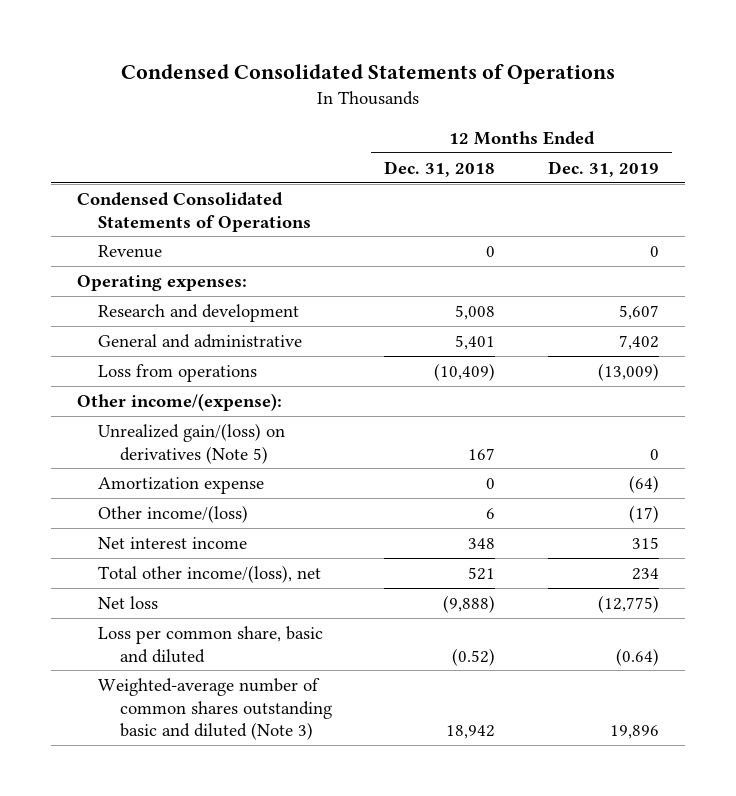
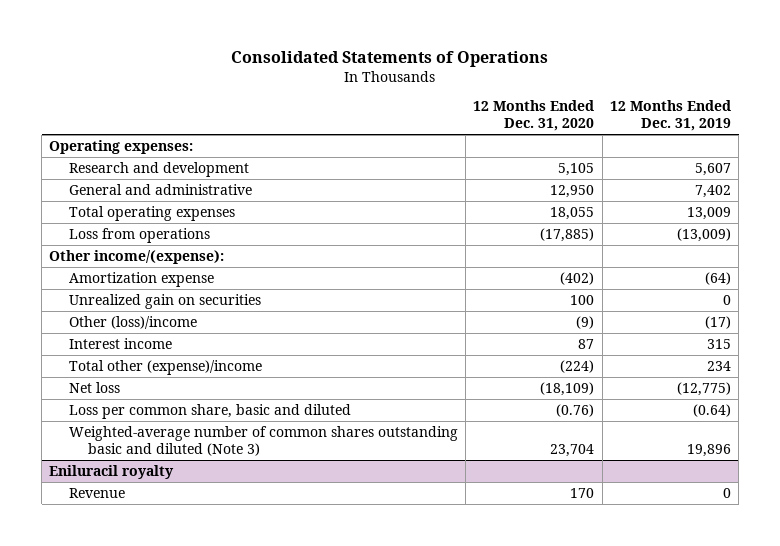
- Condensed Consolidated Statements of Operations
+ Consolidated Statements of Operations
- | 12 Months Ended Dec. 31, 2018 | 12 Months Ended Dec. 31, 2019
+ | 12 Months Ended Dec. 31, 2020 | 12 Months Ended Dec. 31, 2019
- Condensed Consolidated Statements of Operations
- Revenue | 0 | 0
+ Total operating expenses | 18,055 | 13,009
- Unrealized gain/(loss) on derivatives (Note 5) | 167 | 0
- Other income/(loss) | 6 | (17)
- Net interest income | 348 | 315
- Total other income/(loss), net | 521 | 234
+ Unrealized gain on securities | 100 | 0
+ Other (loss)/income | (9) | (17)
+ Interest income | 87 | 315
+ Total other (expense)/income | (224) | 234
+ Eniluracil royalty
+ Revenue | 170 | 0

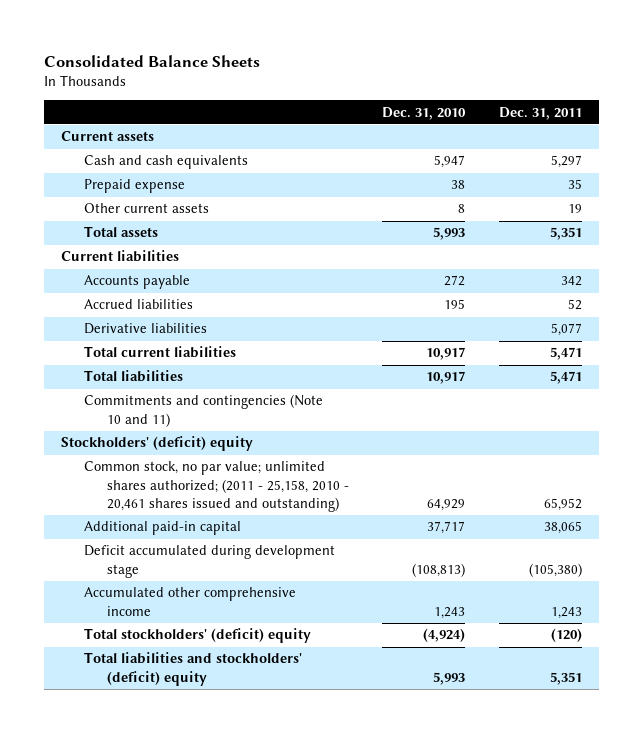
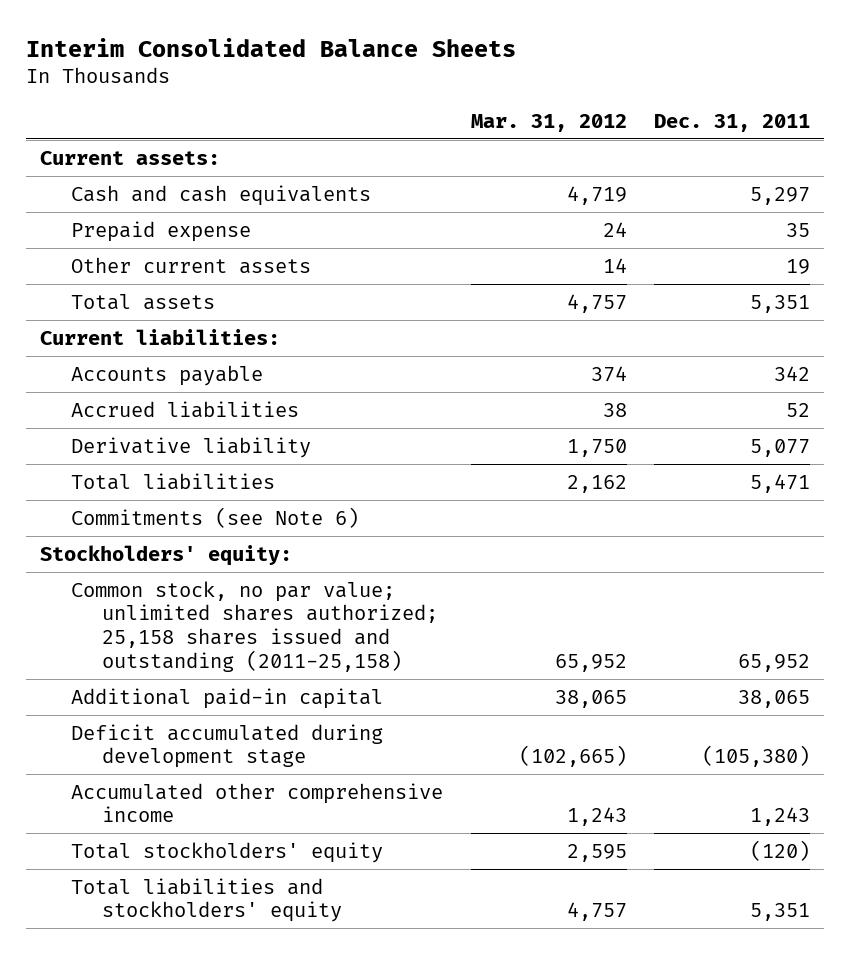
- Consolidated Balance Sheets
+ Interim Consolidated Balance Sheets
- | Dec. 31, 2010 | Dec. 31, 2011
+ | Mar. 31, 2012 | Dec. 31, 2011
- Current assets
+ Current assets:
- Current liabilities
+ Current liabilities:
- Derivative liabilities | | 5,077
- Total current liabilities | 10,917 | 5,471
+ Derivative liability | 1,750 | 5,077
- Commitments and contingencies (Note 10 and 11)
- Stockholders' (deficit) equity
- Common stock, no par value; unlimited shares authorized; (2011 - 25,158, 2010 - 20,461 shares issued and outstanding) | 64,929 | 65,952
+ Commitments (see Note 6)
+ Stockholders' equity:
+ Common stock, no par value; unlimited shares authorized; 25,158 shares issued and outstanding (2011-25,158) | 65,952 | 65,952
- Total stockholders' (deficit) equity | (4,924) | (120)
- Total liabilities and stockholders' (deficit) equity | 5,993 | 5,351
+ Total stockholders' equity | 2,595 | (120)
+ Total liabilities and stockholders' equity | 4,757 | 5,351

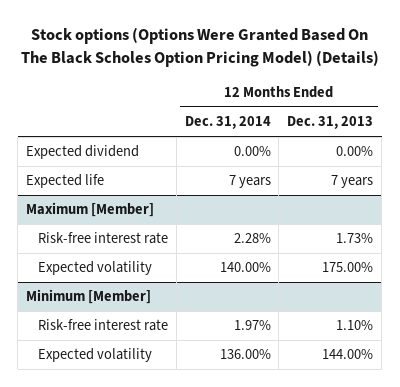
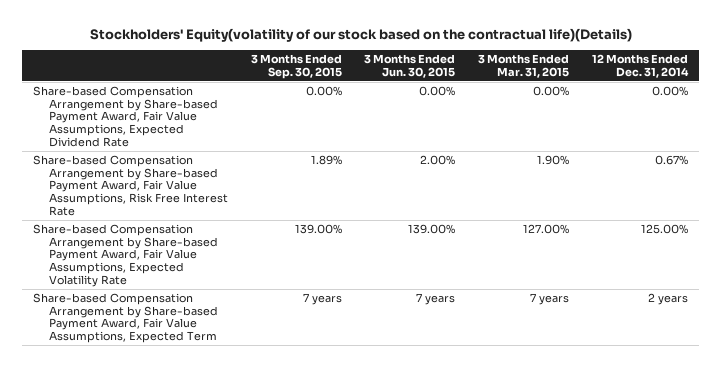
- Stock options (Options Were Granted Based On The Black Scholes Option Pricing Model) (Details)
+ Stockholders' Equity(volatility of our stock based on the contractual life)(Details)
- | 12 Months Ended Dec. 31, 2014 | 12 Months Ended Dec. 31, 2013
+ | 3 Months Ended Sep. 30, 2015 | 3 Months Ended Jun. 30, 2015 | 3 Months Ended Mar. 31, 2015 | 12 Months Ended Dec. 31, 2014
- Expected dividend | 0.00% | 0.00%
- Expected life | 7 years | 7 years
- Maximum [Member]
- Risk-free interest rate | 2.28% | 1.73%
- Expected volatility | 140.00% | 175.00%
- Minimum [Member]
- Risk-free interest rate | 1.97% | 1.10%
- Expected volatility | 136.00% | 144.00%
+ Share-based Compensation Arrangement by Share-based Payment Award, Fair Value Assumptions, Expected Dividend Rate | 0.00% | 0.00% | 0.00% | 0.00%
+ Share-based Compensation Arrangement by Share-based Payment Award, Fair Value Assumptions, Risk Free Interest Rate | 1.89% | 2.00% | 1.90% | 0.67%
+ Share-based Compensation Arrangement by Share-based Payment Award, Fair Value Assumptions, Expected Volatility Rate | 139.00% | 139.00% | 127.00% | 125.00%
+ Share-based Compensation Arrangement by Share-based Payment Award, Fair Value Assumptions, Expected Term | 7 years | 7 years | 7 years | 2 years

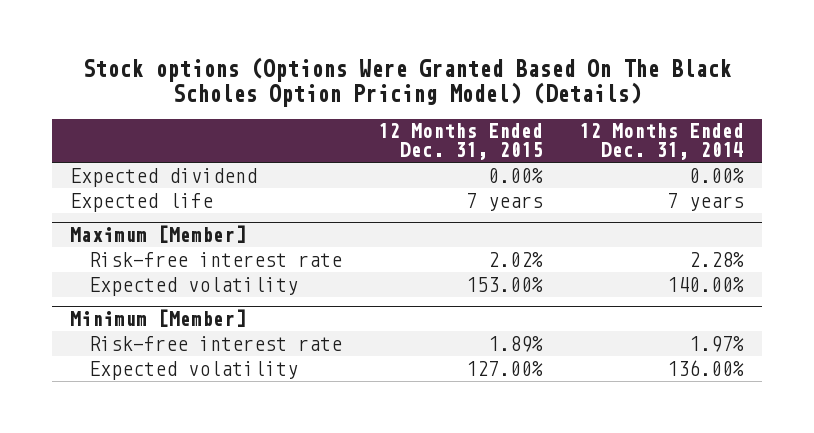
- Stockholders' Equity(volatility of our stock based on the contractual life)(Details)
+ Stock options (Options Were Granted Based On The Black Scholes Option Pricing Model) (Details)
- | 3 Months Ended Sep. 30, 2015 | 3 Months Ended Jun. 30, 2015 | 3 Months Ended Mar. 31, 2015 | 12 Months Ended Dec. 31, 2014
+ | 12 Months Ended Dec. 31, 2015 | 12 Months Ended Dec. 31, 2014
- Share-based Compensation Arrangement by Share-based Payment Award, Fair Value Assumptions, Expected Dividend Rate | 0.00% | 0.00% | 0.00% | 0.00%
- Share-based Compensation Arrangement by Share-based Payment Award, Fair Value Assumptions, Risk Free Interest Rate | 1.89% | 2.00% | 1.90% | 0.67%
- Share-based Compensation Arrangement by Share-based Payment Award, Fair Value Assumptions, Expected Volatility Rate | 139.00% | 139.00% | 127.00% | 125.00%
- Share-based Compensation Arrangement by Share-based Payment Award, Fair Value Assumptions, Expected Term | 7 years | 7 years | 7 years | 2 years
+ Expected dividend | 0.00% | 0.00%
+ Expected life | 7 years | 7 years
+ Maximum [Member]
+ Risk-free interest rate | 2.02% | 2.28%
+ Expected volatility | 153.00% | 140.00%
+ Minimum [Member]
+ Risk-free interest rate | 1.89% | 1.97%
+ Expected volatility | 127.00% | 136.00%

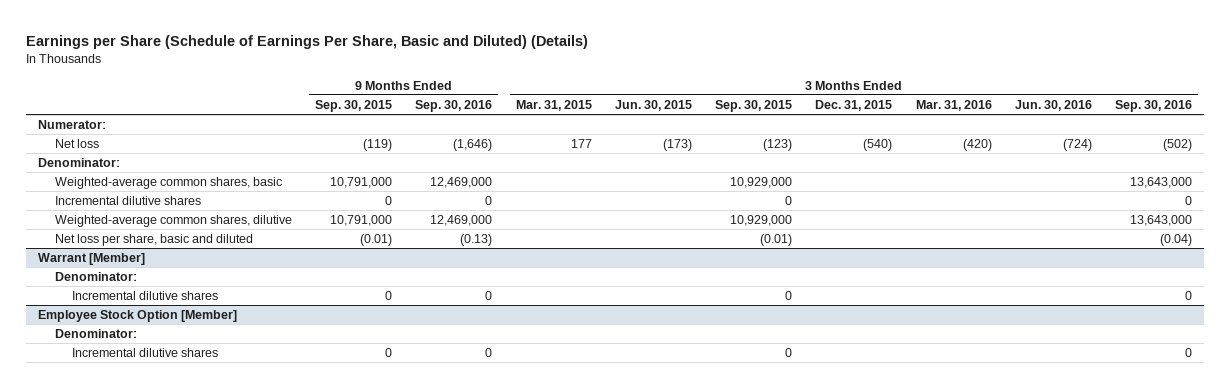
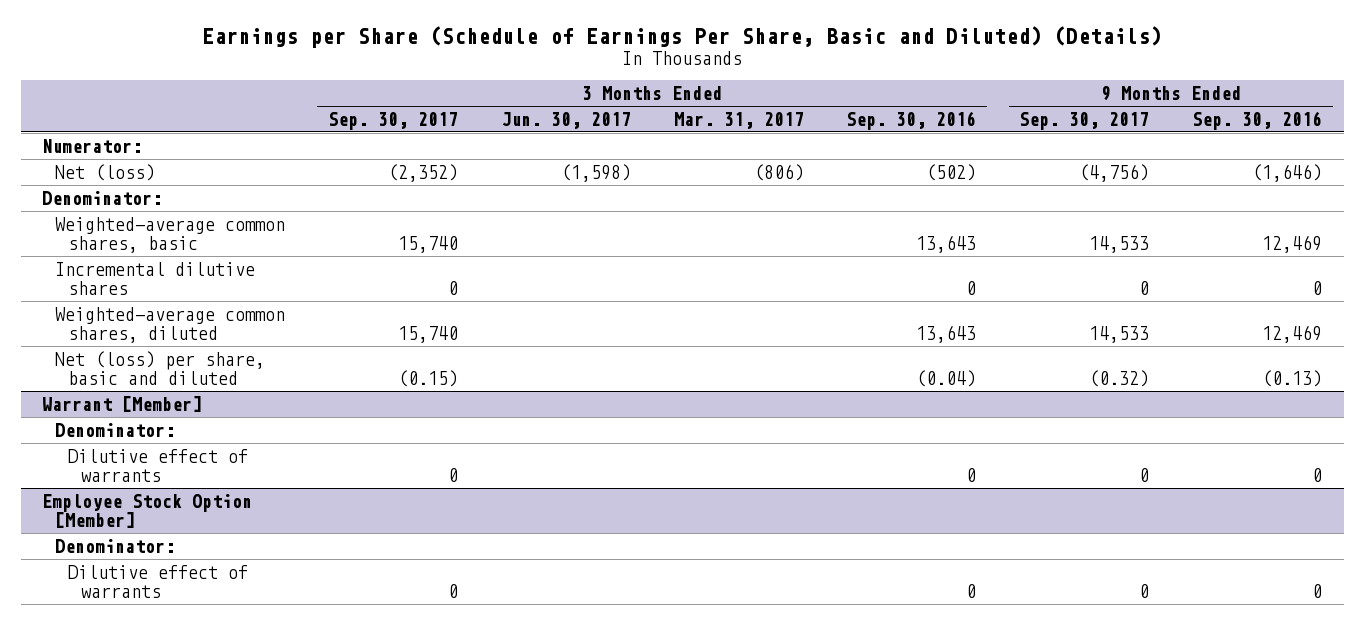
- | 9 Months Ended Sep. 30, 2015 | 9 Months Ended Sep. 30, 2016 | 3 Months Ended Mar. 31, 2015 | 3 Months Ended Jun. 30, 2015 | 3 Months Ended Sep. 30, 2015 | 3 Months Ended Dec. 31, 2015 | 3 Months Ended Mar. 31, 2016 | 3 Months Ended Jun. 30, 2016 | 3 Months Ended Sep. 30, 2016
+ | 3 Months Ended Sep. 30, 2017 | 3 Months Ended Jun. 30, 2017 | 3 Months Ended Mar. 31, 2017 | 3 Months Ended Sep. 30, 2016 | 9 Months Ended Sep. 30, 2017 | 9 Months Ended Sep. 30, 2016
- Net loss | (119) | (1,646) | 177 | (173) | (123) | (540) | (420) | (724) | (502)
+ Net (loss) | (2,352) | (1,598) | (806) | (502) | (4,756) | (1,646)
- Weighted-average common shares, basic | 10,791,000 | 12,469,000 | | | 10,929,000 | | | | 13,643,000
+ Weighted-average common shares, basic | 15,740 | | | 13,643 | 14,533 | 12,469
- Weighted-average common shares, dilutive | 10,791,000 | 12,469,000 | | | 10,929,000 | | | | 13,643,000
- Net loss per share, basic and diluted | (0.01) | (0.13) | | | (0.01) | | | | (0.04)
+ Weighted-average common shares, diluted | 15,740 | | | 13,643 | 14,533 | 12,469
+ Net (loss) per share, basic and diluted | (0.15) | | | (0.04) | (0.32) | (0.13)
@ Warrant [Member]
- Incremental dilutive shares | 0 | 0 | | | 0 | | | | 0
+ Dilutive effect of warrants | 0 | | | 0 | 0 | 0
@ Employee Stock Option [Member]
- Incremental dilutive shares | 0 | 0 | | | 0 | | | | 0
+ Dilutive effect of warrants | 0 | | | 0 | 0 | 0

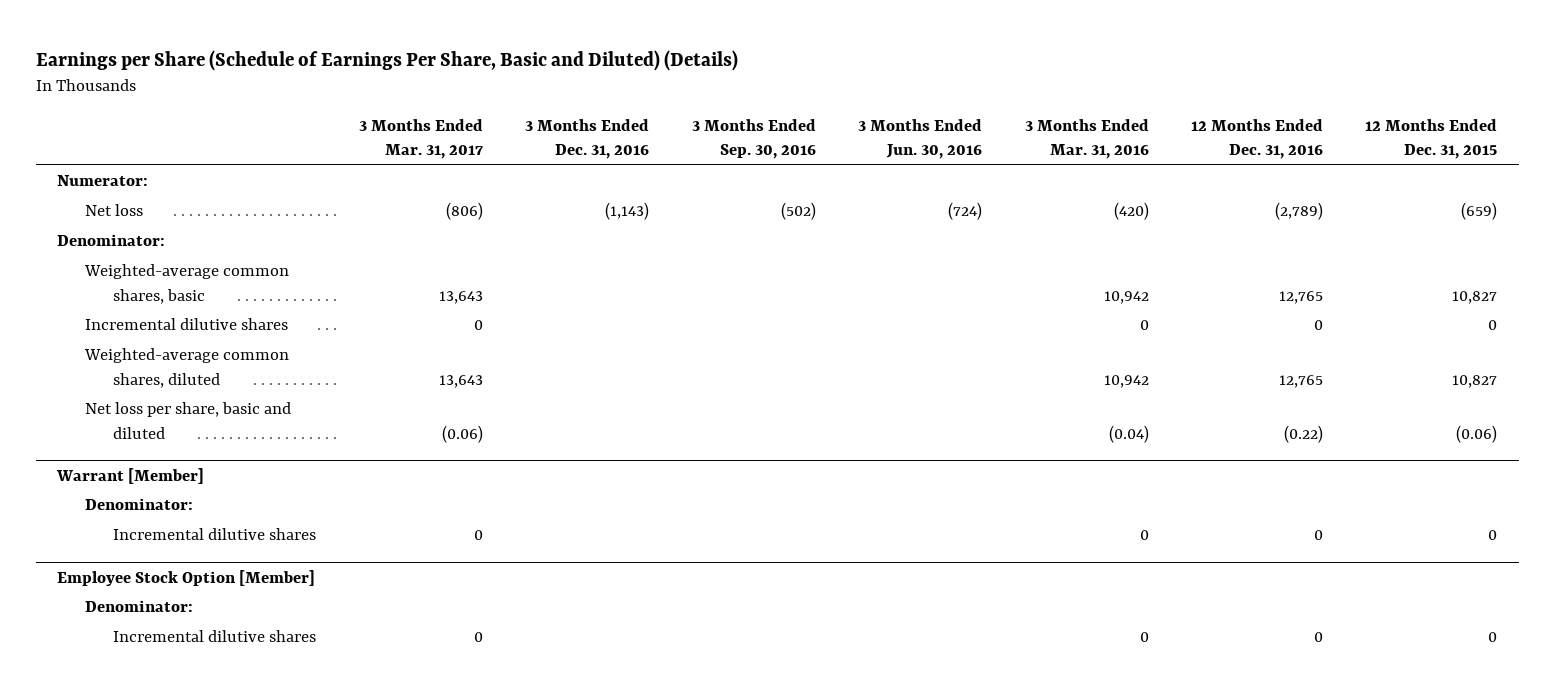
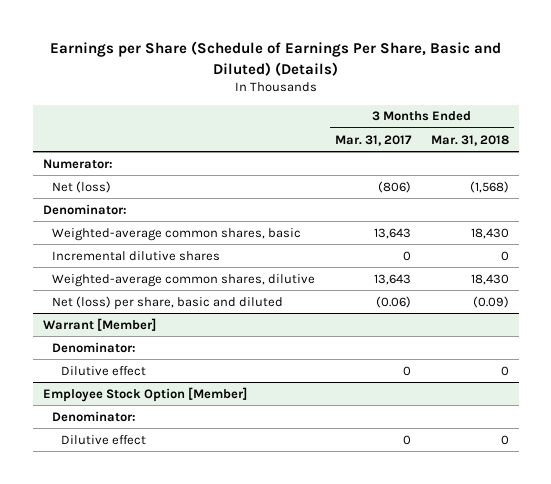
- | 3 Months Ended Mar. 31, 2017 | 3 Months Ended Dec. 31, 2016 | 3 Months Ended Sep. 30, 2016 | 3 Months Ended Jun. 30, 2016 | 3 Months Ended Mar. 31, 2016 | 12 Months Ended Dec. 31, 2016 | 12 Months Ended Dec. 31, 2015
+ | 3 Months Ended Mar. 31, 2017 | 3 Months Ended Mar. 31, 2018
- Net loss | (806) | (1,143) | (502) | (724) | (420) | (2,789) | (659)
+ Net (loss) | (806) | (1,568)
- Weighted-average common shares, diluted | 13,643 | | | | 10,942 | 12,765 | 10,827
- Net loss per share, basic and diluted | (0.06) | | | | (0.04) | (0.22) | (0.06)
+ Weighted-average common shares, dilutive | 13,643 | 18,430
+ Net (loss) per share, basic and diluted | (0.06) | (0.09)
@ Warrant [Member]
- Incremental dilutive shares | 0 | | | | 0 | 0 | 0
+ Dilutive effect | 0 | 0
@ Employee Stock Option [Member]
- Incremental dilutive shares | 0 | | | | 0 | 0 | 0
+ Dilutive effect | 0 | 0

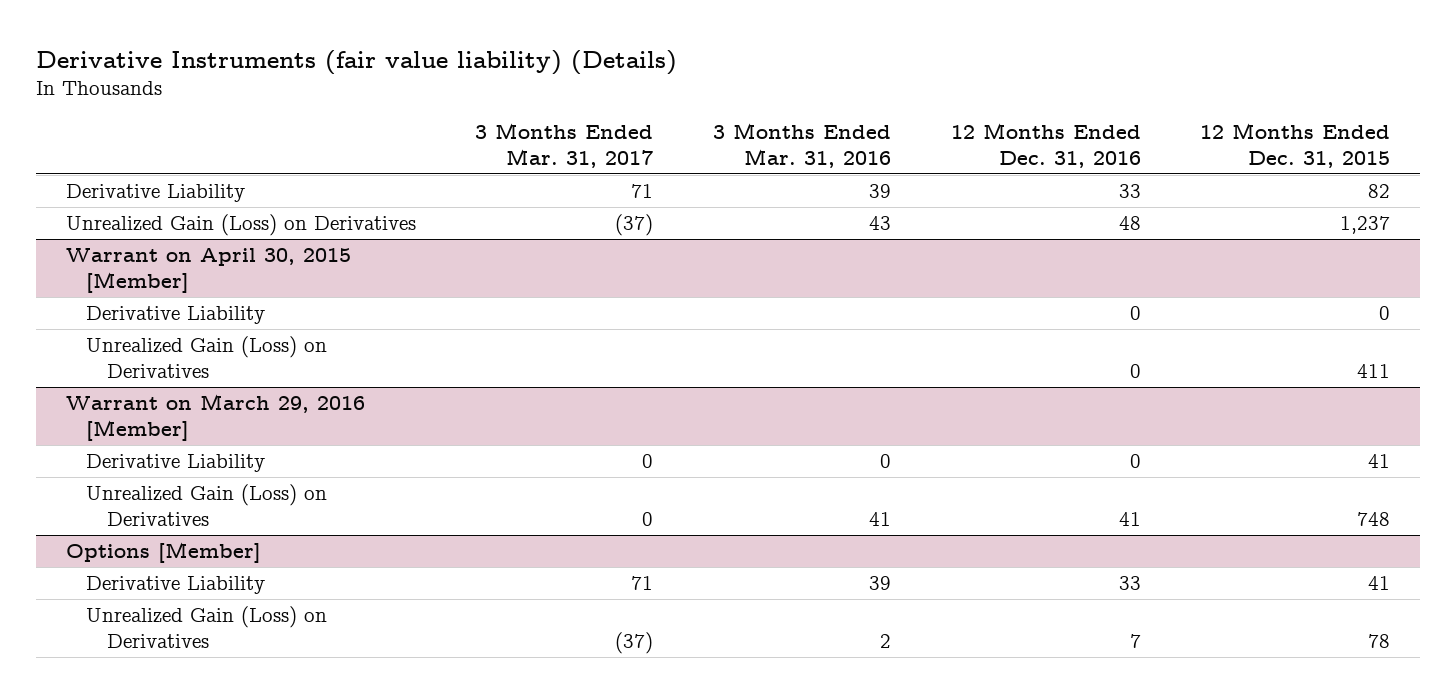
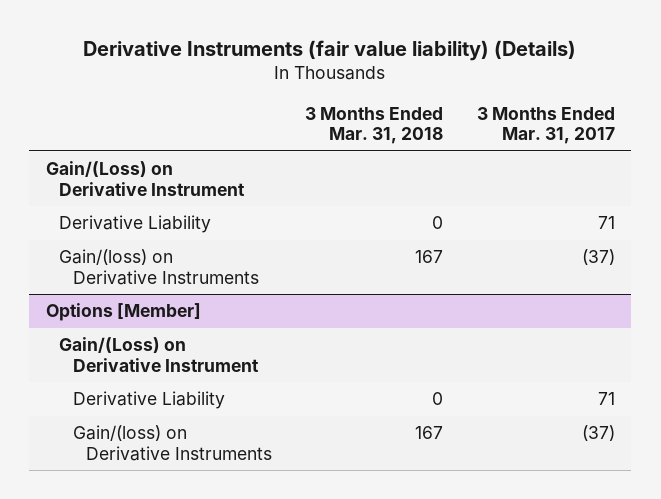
- | 3 Months Ended Mar. 31, 2017 | 3 Months Ended Mar. 31, 2016 | 12 Months Ended Dec. 31, 2016 | 12 Months Ended Dec. 31, 2015
+ | 3 Months Ended Mar. 31, 2018 | 3 Months Ended Mar. 31, 2017
+ Gain/(Loss) on Derivative Instrument
- Unrealized Gain (Loss) on Derivatives | (37) | 43 | 48 | 1,237
- Warrant on April 30, 2015 [Member]
- Derivative Liability | | | 0 | 0
- Unrealized Gain (Loss) on Derivatives | | | 0 | 411
- Warrant on March 29, 2016 [Member]
- Derivative Liability | 0 | 0 | 0 | 41
- Unrealized Gain (Loss) on Derivatives | 0 | 41 | 41 | 748
+ Gain/(loss) on Derivative Instruments | 167 | (37)
@ Options [Member]
+ Gain/(Loss) on Derivative Instrument
- Unrealized Gain (Loss) on Derivatives | (37) | 2 | 7 | 78
+ Gain/(loss) on Derivative Instruments | 167 | (37)

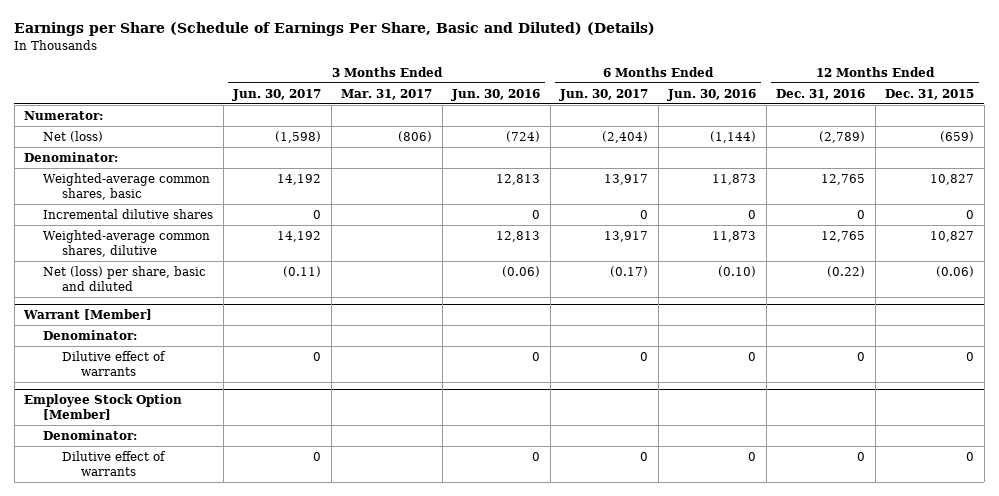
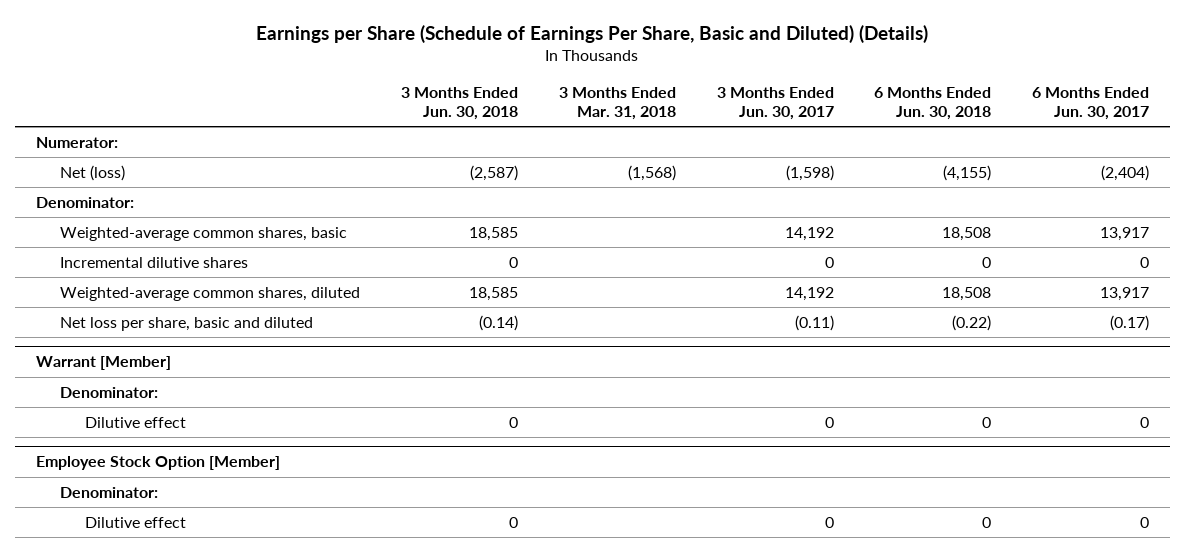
- | 3 Months Ended Jun. 30, 2017 | 3 Months Ended Mar. 31, 2017 | 3 Months Ended Jun. 30, 2016 | 6 Months Ended Jun. 30, 2017 | 6 Months Ended Jun. 30, 2016 | 12 Months Ended Dec. 31, 2016 | 12 Months Ended Dec. 31, 2015
+ | 3 Months Ended Jun. 30, 2018 | 3 Months Ended Mar. 31, 2018 | 3 Months Ended Jun. 30, 2017 | 6 Months Ended Jun. 30, 2018 | 6 Months Ended Jun. 30, 2017
- Weighted-average common shares, dilutive | 14,192 | | 12,813 | 13,917 | 11,873 | 12,765 | 10,827
- Net (loss) per share, basic and diluted | (0.11) | | (0.06) | (0.17) | (0.10) | (0.22) | (0.06)
+ Weighted-average common shares, diluted | 18,585 | | 14,192 | 18,508 | 13,917
+ Net loss per share, basic and diluted | (0.14) | | (0.11) | (0.22) | (0.17)
@ Warrant [Member]
- Dilutive effect of warrants | 0 | | 0 | 0 | 0 | 0 | 0
+ Dilutive effect | 0 | | 0 | 0 | 0
@ Employee Stock Option [Member]
- Dilutive effect of warrants | 0 | | 0 | 0 | 0 | 0 | 0
+ Dilutive effect | 0 | | 0 | 0 | 0

